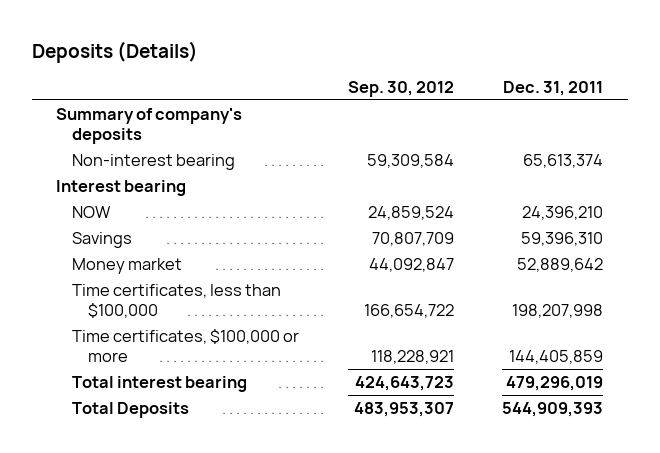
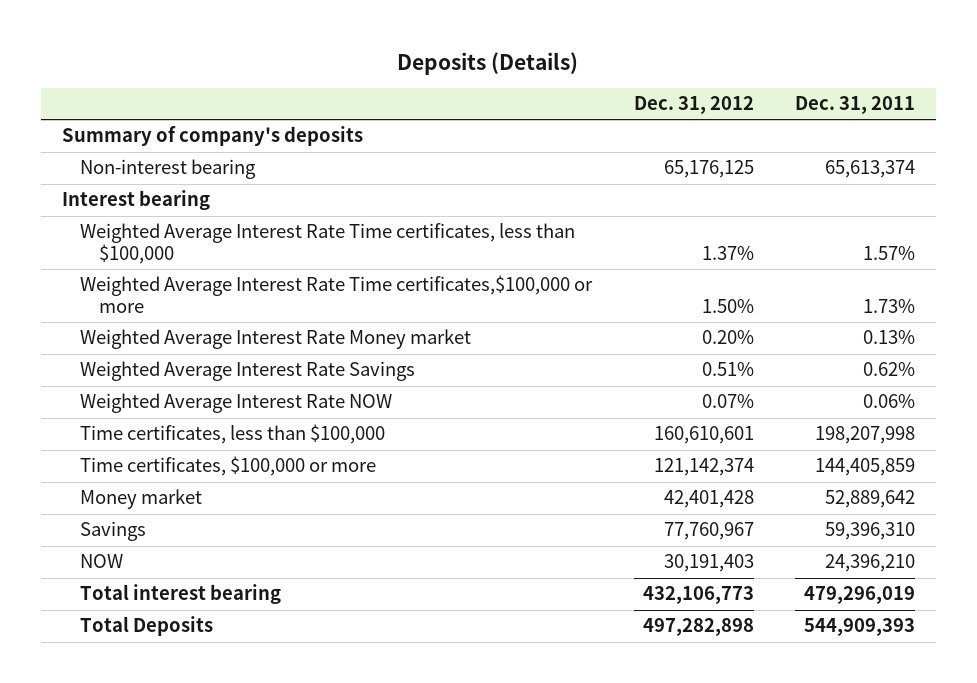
- | Sep. 30, 2012 | Dec. 31, 2011
+ | Dec. 31, 2012 | Dec. 31, 2011
+ Weighted Average Interest Rate Time certificates, less than $100,000 | 1.37% | 1.57%
+ Weighted Average Interest Rate Time certificates,$100,000 or more | 1.50% | 1.73%
+ Weighted Average Interest Rate Money market | 0.20% | 0.13%
+ Weighted Average Interest Rate Savings | 0.51% | 0.62%
+ Weighted Average Interest Rate NOW | 0.07% | 0.06%
moved down: Money market | 42,401,428 | 52,889,642
moved down: Savings | 77,760,967 | 59,396,310
moved down: NOW | 30,191,403 | 24,396,210

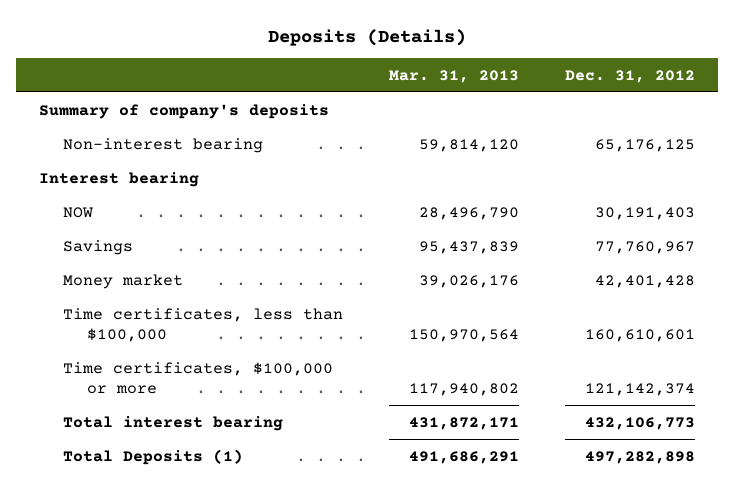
- | Dec. 31, 2012 | Dec. 31, 2011
+ | Mar. 31, 2013 | Dec. 31, 2012
- Weighted Average Interest Rate Time certificates, less than $100,000 | 1.37% | 1.57%
- Weighted Average Interest Rate Time certificates,$100,000 or more | 1.50% | 1.73%
- Weighted Average Interest Rate Money market | 0.20% | 0.13%
- Weighted Average Interest Rate Savings | 0.51% | 0.62%
- Weighted Average Interest Rate NOW | 0.07% | 0.06%
moved up: NOW | 28,496,790 | 30,191,403
moved up: Savings | 95,437,839 | 77,760,967
moved up: Money market | 39,026,176 | 42,401,428
- Total Deposits | 497,282,898 | 544,909,393
+ Total Deposits (1) | 491,686,291 | 497,282,898

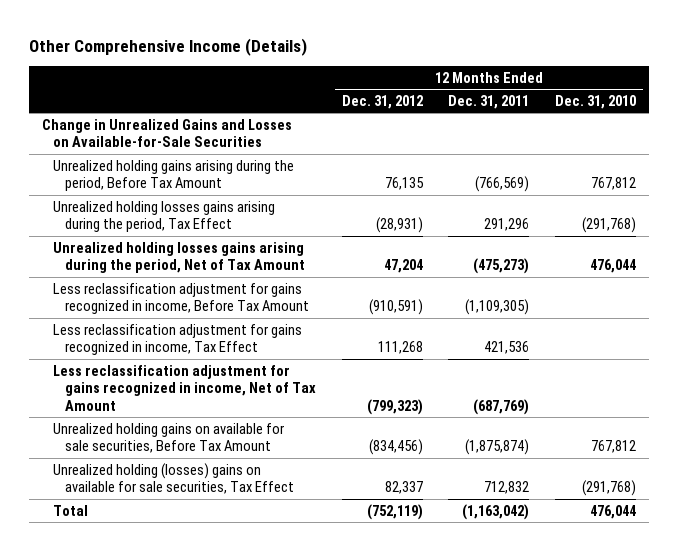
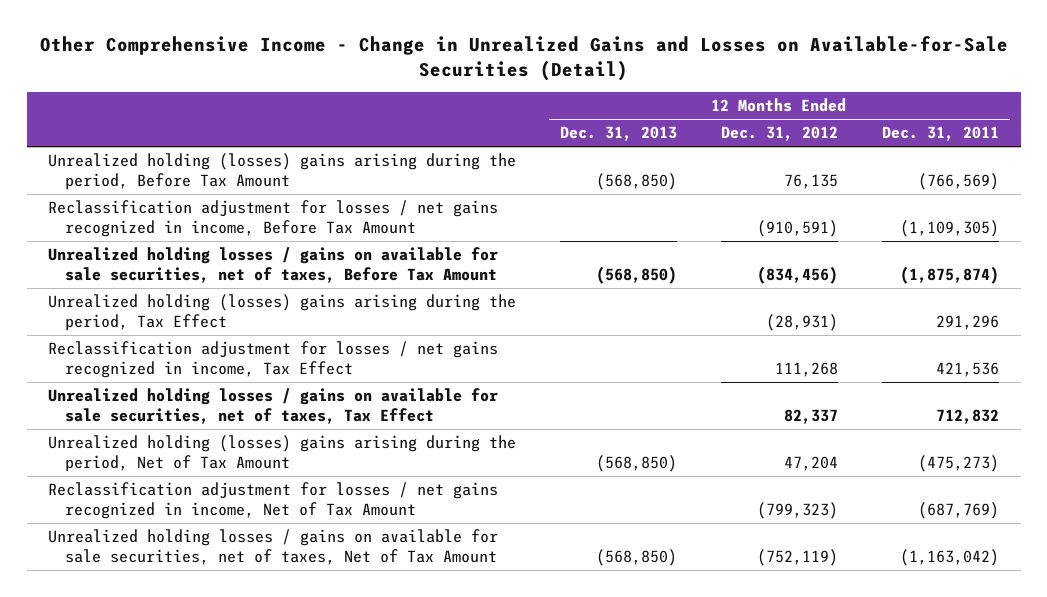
- Other Comprehensive Income (Details)
+ Other Comprehensive Income - Change in Unrealized Gains and Losses on Available-for-Sale Securities (Detail)
- | 12 Months Ended Dec. 31, 2012 | 12 Months Ended Dec. 31, 2011 | 12 Months Ended Dec. 31, 2010
+ | 12 Months Ended Dec. 31, 2013 | 12 Months Ended Dec. 31, 2012 | 12 Months Ended Dec. 31, 2011
- Change in Unrealized Gains and Losses on Available-for-Sale Securities
- Unrealized holding gains arising during the period, Before Tax Amount | 76,135 | (766,569) | 767,812
- Unrealized holding losses gains arising during the period, Tax Effect | (28,931) | 291,296 | (291,768)
- Unrealized holding losses gains arising during the period, Net of Tax Amount | 47,204 | (475,273) | 476,044
- Less reclassification adjustment for gains recognized in income, Before Tax Amount | (910,591) | (1,109,305) |
- Less reclassification adjustment for gains recognized in income, Tax Effect | 111,268 | 421,536 |
- Less reclassification adjustment for gains recognized in income, Net of Tax Amount | (799,323) | (687,769) |
- Unrealized holding gains on available for sale securities, Before Tax Amount | (834,456) | (1,875,874) | 767,812
- Unrealized holding (losses) gains on available for sale securities, Tax Effect | 82,337 | 712,832 | (291,768)
- Total | (752,119) | (1,163,042) | 476,044
+ Unrealized holding (losses) gains arising during the period, Before Tax Amount | (568,850) | 76,135 | (766,569)
+ Reclassification adjustment for losses / net gains recognized in income, Before Tax Amount | | (910,591) | (1,109,305)
+ Unrealized holding losses / gains on available for sale securities, net of taxes, Before Tax Amount | (568,850) | (834,456) | (1,875,874)
+ Unrealized holding (losses) gains arising during the period, Tax Effect | | (28,931) | 291,296
+ Reclassification adjustment for losses / net gains recognized in income, Tax Effect | | 111,268 | 421,536
+ Unrealized holding losses / gains on available for sale securities, net of taxes, Tax Effect | | 82,337 | 712,832
+ Unrealized holding (losses) gains arising during the period, Net of Tax Amount | (568,850) | 47,204 | (475,273)
+ Reclassification adjustment for losses / net gains recognized in income, Net of Tax Amount | | (799,323) | (687,769)
+ Unrealized holding losses / gains on available for sale securities, net of taxes, Net of Tax Amount | (568,850) | (752,119) | (1,163,042)

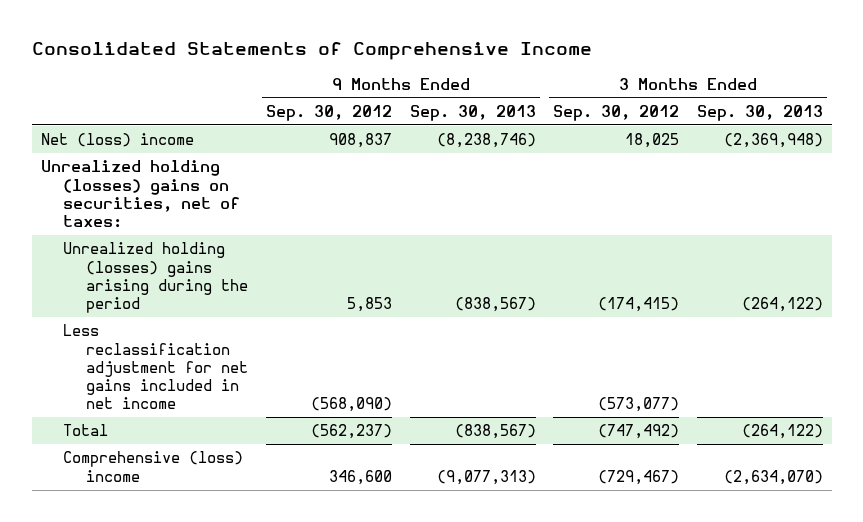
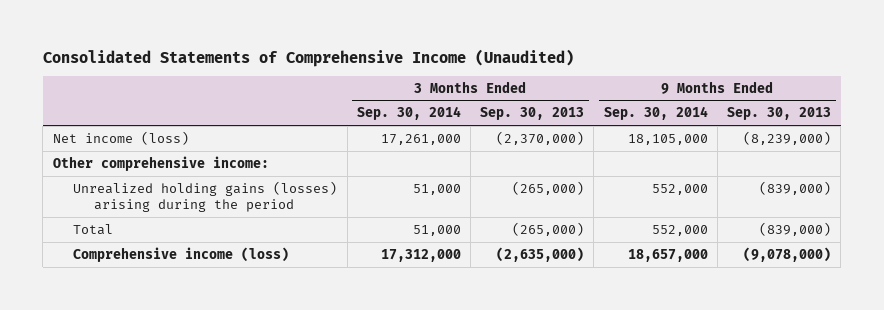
- Consolidated Statements of Comprehensive Income
+ Consolidated Statements of Comprehensive Income (Unaudited)
- | 9 Months Ended Sep. 30, 2012 | 9 Months Ended Sep. 30, 2013 | 3 Months Ended Sep. 30, 2012 | 3 Months Ended Sep. 30, 2013
+ | 3 Months Ended Sep. 30, 2014 | 3 Months Ended Sep. 30, 2013 | 9 Months Ended Sep. 30, 2014 | 9 Months Ended Sep. 30, 2013
- Net (loss) income | 908,837 | (8,238,746) | 18,025 | (2,369,948)
- Unrealized holding (losses) gains on securities, net of taxes:
- Unrealized holding (losses) gains arising during the period | 5,853 | (838,567) | (174,415) | (264,122)
- Less reclassification adjustment for net gains included in net income | (568,090) | | (573,077) |
- Total | (562,237) | (838,567) | (747,492) | (264,122)
- Comprehensive (loss) income | 346,600 | (9,077,313) | (729,467) | (2,634,070)
+ Net income (loss) | 17,261,000 | (2,370,000) | 18,105,000 | (8,239,000)
+ Other comprehensive income:
+ Unrealized holding gains (losses) arising during the period | 51,000 | (265,000) | 552,000 | (839,000)
+ Total | 51,000 | (265,000) | 552,000 | (839,000)
+ Comprehensive income (loss) | 17,312,000 | (2,635,000) | 18,657,000 | (9,078,000)

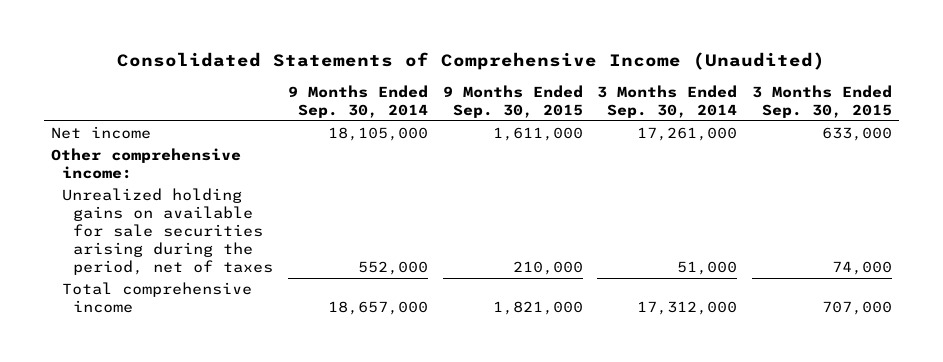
- | 3 Months Ended Sep. 30, 2014 | 3 Months Ended Sep. 30, 2013 | 9 Months Ended Sep. 30, 2014 | 9 Months Ended Sep. 30, 2013
+ | 9 Months Ended Sep. 30, 2014 | 9 Months Ended Sep. 30, 2015 | 3 Months Ended Sep. 30, 2014 | 3 Months Ended Sep. 30, 2015
- Net income (loss) | 17,261,000 | (2,370,000) | 18,105,000 | (8,239,000)
+ Net income | 18,105,000 | 1,611,000 | 17,261,000 | 633,000
- Unrealized holding gains (losses) arising during the period | 51,000 | (265,000) | 552,000 | (839,000)
- Total | 51,000 | (265,000) | 552,000 | (839,000)
- Comprehensive income (loss) | 17,312,000 | (2,635,000) | 18,657,000 | (9,078,000)
+ Unrealized holding gains on available for sale securities arising during the period, net of taxes | 552,000 | 210,000 | 51,000 | 74,000
+ Total comprehensive income | 18,657,000 | 1,821,000 | 17,312,000 | 707,000

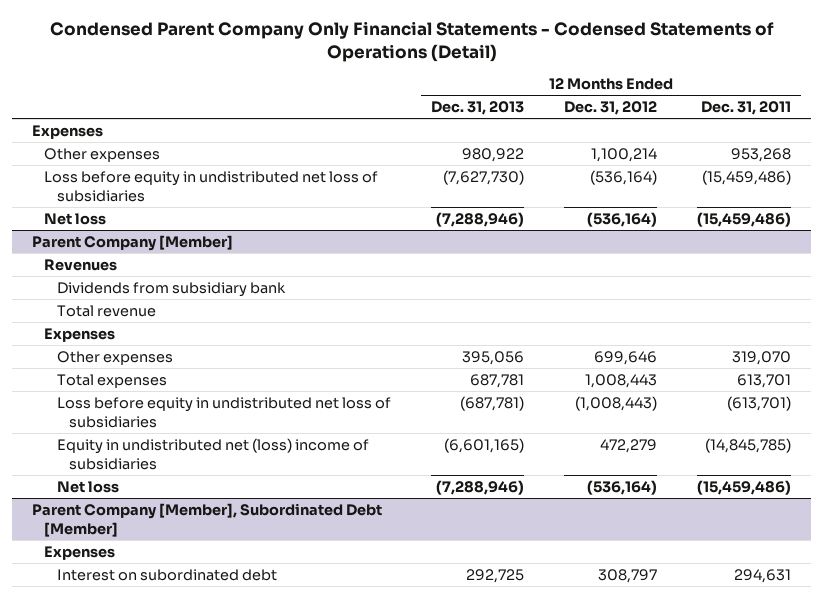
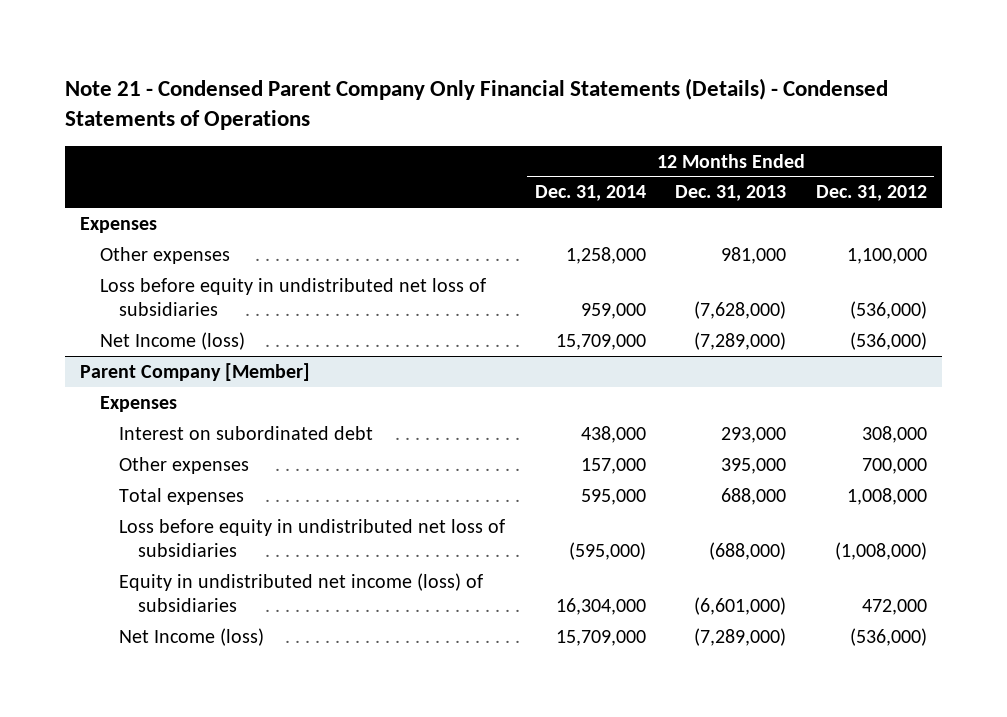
- Condensed Parent Company Only Financial Statements - Codensed Statements of Operations (Detail)
+ Note 21 - Condensed Parent Company Only Financial Statements (Details) - Condensed Statements of Operations
- | 12 Months Ended Dec. 31, 2013 | 12 Months Ended Dec. 31, 2012 | 12 Months Ended Dec. 31, 2011
+ | 12 Months Ended Dec. 31, 2014 | 12 Months Ended Dec. 31, 2013 | 12 Months Ended Dec. 31, 2012
- Other expenses | 980,922 | 1,100,214 | 953,268
- Loss before equity in undistributed net loss of subsidiaries | (7,627,730) | (536,164) | (15,459,486)
- Net loss | (7,288,946) | (536,164) | (15,459,486)
+ Other expenses | 1,258,000 | 981,000 | 1,100,000
+ Loss before equity in undistributed net loss of subsidiaries | 959,000 | (7,628,000) | (536,000)
+ Net Income (loss) | 15,709,000 | (7,289,000) | (536,000)
@ Parent Company [Member]
- Revenues
- Dividends from subsidiary bank
- Total revenue
- Other expenses | 395,056 | 699,646 | 319,070
- Total expenses | 687,781 | 1,008,443 | 613,701
- Loss before equity in undistributed net loss of subsidiaries | (687,781) | (1,008,443) | (613,701)
- Equity in undistributed net (loss) income of subsidiaries | (6,601,165) | 472,279 | (14,845,785)
- Net loss | (7,288,946) | (536,164) | (15,459,486)
- Parent Company [Member], Subordinated Debt [Member]
- Expenses
- Interest on subordinated debt | 292,725 | 308,797 | 294,631
@ Parent Company [Member]
+ Interest on subordinated debt | 438,000 | 293,000 | 308,000
+ Other expenses | 157,000 | 395,000 | 700,000
+ Total expenses | 595,000 | 688,000 | 1,008,000
+ Loss before equity in undistributed net loss of subsidiaries | (595,000) | (688,000) | (1,008,000)
+ Equity in undistributed net income (loss) of subsidiaries | 16,304,000 | (6,601,000) | 472,000
+ Net Income (loss) | 15,709,000 | (7,289,000) | (536,000)

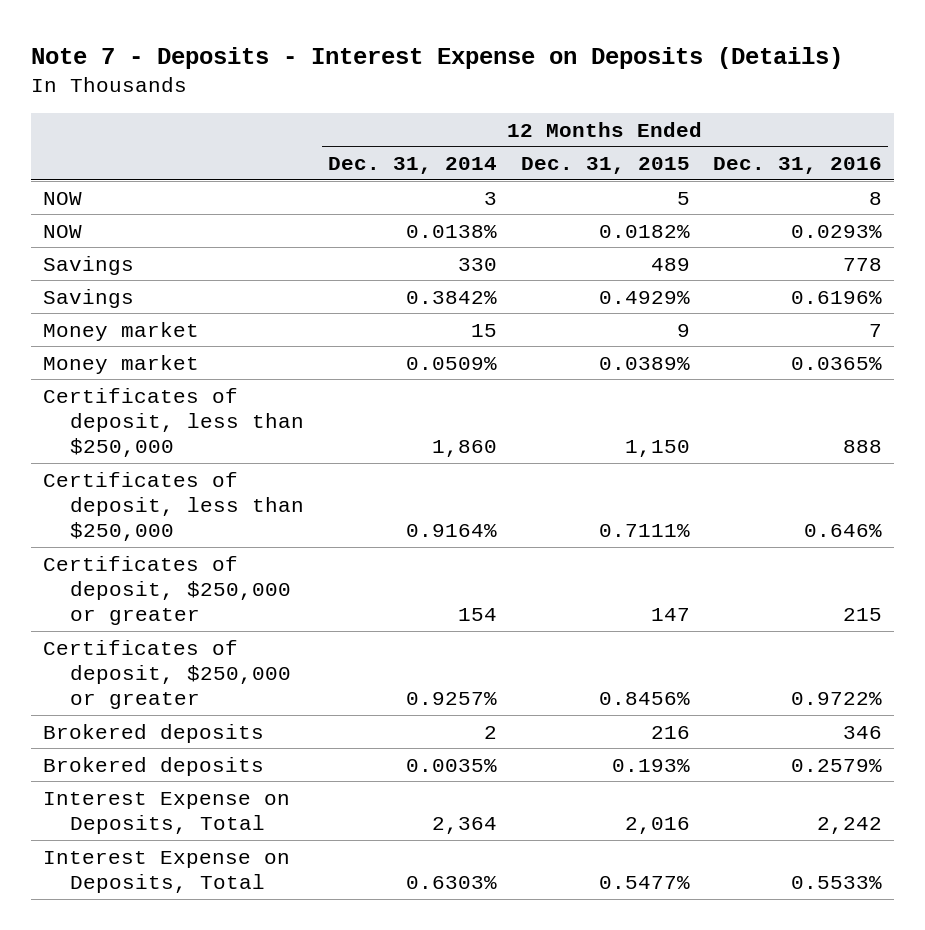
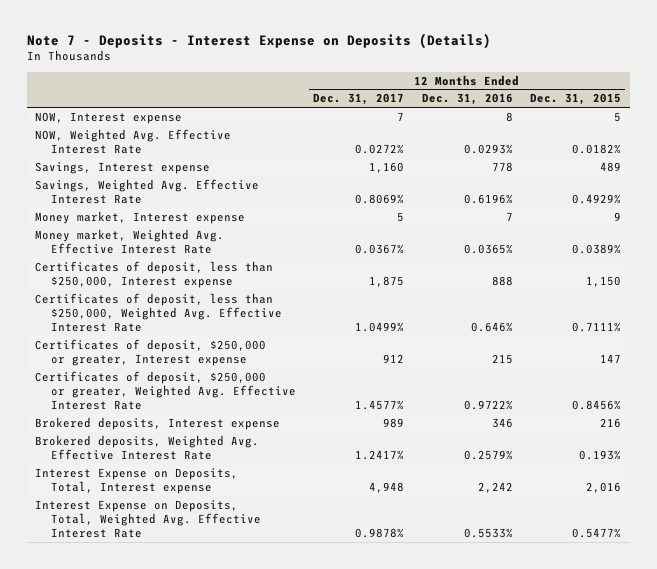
- | 12 Months Ended Dec. 31, 2014 | 12 Months Ended Dec. 31, 2015 | 12 Months Ended Dec. 31, 2016
+ | 12 Months Ended Dec. 31, 2017 | 12 Months Ended Dec. 31, 2016 | 12 Months Ended Dec. 31, 2015
- NOW | 3 | 5 | 8
- NOW | 0.0138% | 0.0182% | 0.0293%
- Savings | 330 | 489 | 778
- Savings | 0.3842% | 0.4929% | 0.6196%
- Money market | 15 | 9 | 7
- Money market | 0.0509% | 0.0389% | 0.0365%
- Certificates of deposit, less than $250,000 | 1,860 | 1,150 | 888
- Certificates of deposit, less than $250,000 | 0.9164% | 0.7111% | 0.646%
- Certificates of deposit, $250,000 or greater | 154 | 147 | 215
- Certificates of deposit, $250,000 or greater | 0.9257% | 0.8456% | 0.9722%
- Brokered deposits | 2 | 216 | 346
- Brokered deposits | 0.0035% | 0.193% | 0.2579%
- Interest Expense on Deposits, Total | 2,364 | 2,016 | 2,242
- Interest Expense on Deposits, Total | 0.6303% | 0.5477% | 0.5533%
+ NOW, Interest expense | 7 | 8 | 5
+ NOW, Weighted Avg. Effective Interest Rate | 0.0272% | 0.0293% | 0.0182%
+ Savings, Interest expense | 1,160 | 778 | 489
+ Savings, Weighted Avg. Effective Interest Rate | 0.8069% | 0.6196% | 0.4929%
+ Money market, Interest expense | 5 | 7 | 9
+ Money market, Weighted Avg. Effective Interest Rate | 0.0367% | 0.0365% | 0.0389%
+ Certificates of deposit, less than $250,000, Interest expense | 1,875 | 888 | 1,150
+ Certificates of deposit, less than $250,000, Weighted Avg. Effective Interest Rate | 1.0499% | 0.646% | 0.7111%
+ Certificates of deposit, $250,000 or greater, Interest expense | 912 | 215 | 147
+ Certificates of deposit, $250,000 or greater, Weighted Avg. Effective Interest Rate | 1.4577% | 0.9722% | 0.8456%
+ Brokered deposits, Interest expense | 989 | 346 | 216
+ Brokered deposits, Weighted Avg. Effective Interest Rate | 1.2417% | 0.2579% | 0.193%
+ Interest Expense on Deposits, Total, Interest expense | 4,948 | 2,242 | 2,016
+ Interest Expense on Deposits, Total, Weighted Avg. Effective Interest Rate | 0.9878% | 0.5533% | 0.5477%

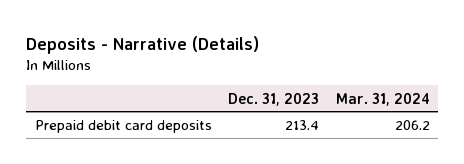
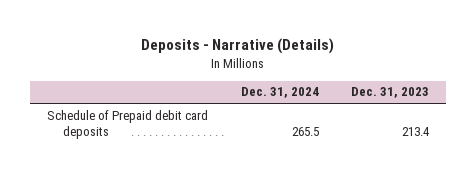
- | Dec. 31, 2023 | Mar. 31, 2024
+ | Dec. 31, 2024 | Dec. 31, 2023
- Prepaid debit card deposits | 213.4 | 206.2
+ Schedule of Prepaid debit card deposits | 265.5 | 213.4

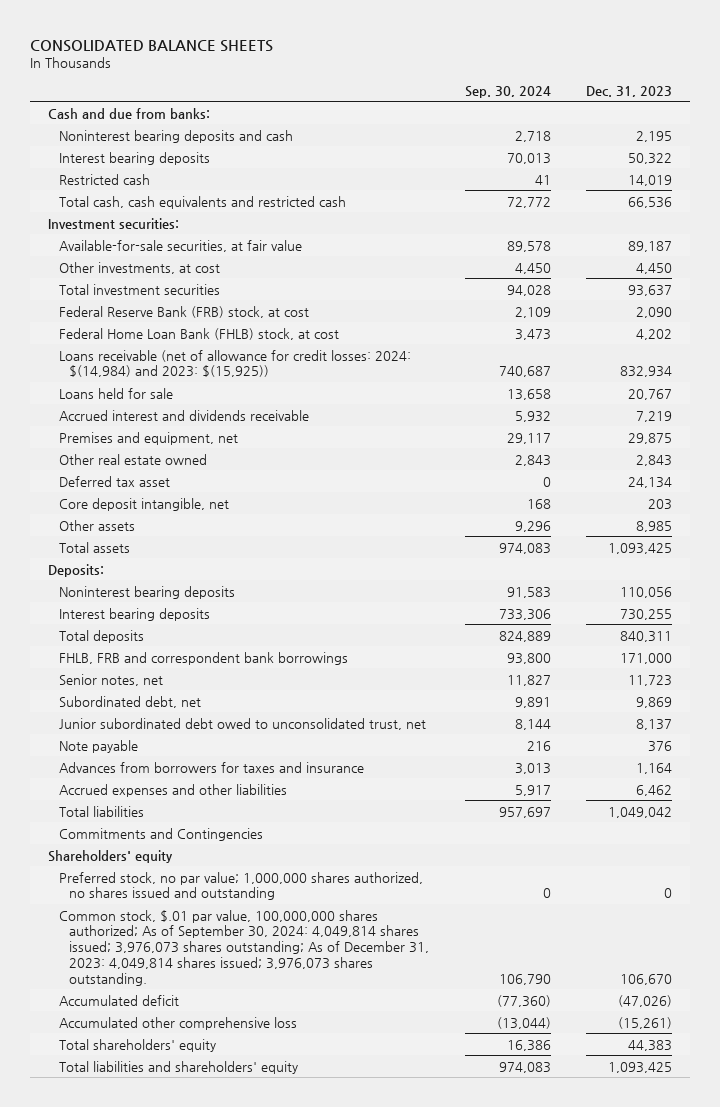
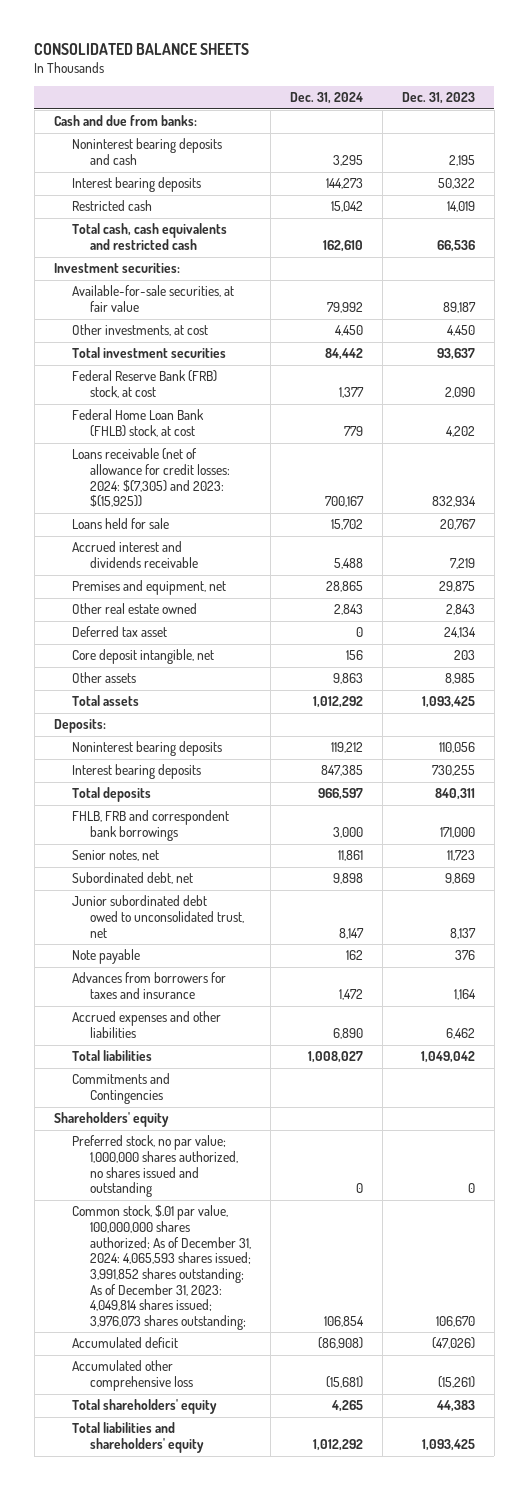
- | Sep. 30, 2024 | Dec. 31, 2023
+ | Dec. 31, 2024 | Dec. 31, 2023
- Loans receivable (net of allowance for credit losses: 2024: $(14,984) and 2023: $(15,925)) | 740,687 | 832,934
+ Loans receivable (net of allowance for credit losses: 2024: $(7,305) and 2023: $(15,925)) | 700,167 | 832,934
- Common stock, $.01 par value, 100,000,000 shares authorized; As of September 30, 2024: 4,049,814 shares issued; 3,976,073 shares outstanding; As of December 31, 2023: 4,049,814 shares issued; 3,976,073 shares outstanding. | 106,790 | 106,670
+ Common stock, $.01 par value, 100,000,000 shares authorized; As of December 31, 2024: 4,065,593 shares issued; 3,991,852 shares outstanding; As of December 31, 2023: 4,049,814 shares issued; 3,976,073 shares outstanding; | 106,854 | 106,670

